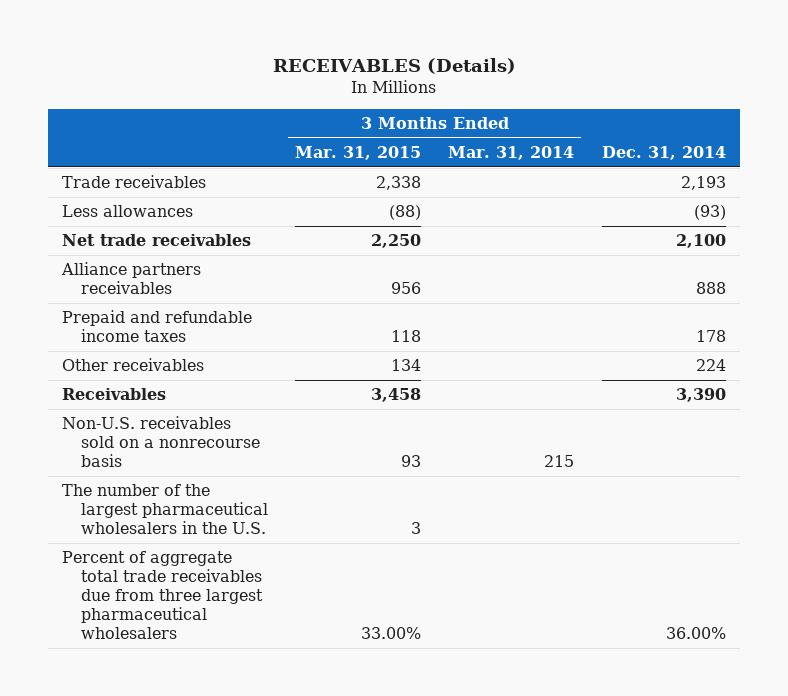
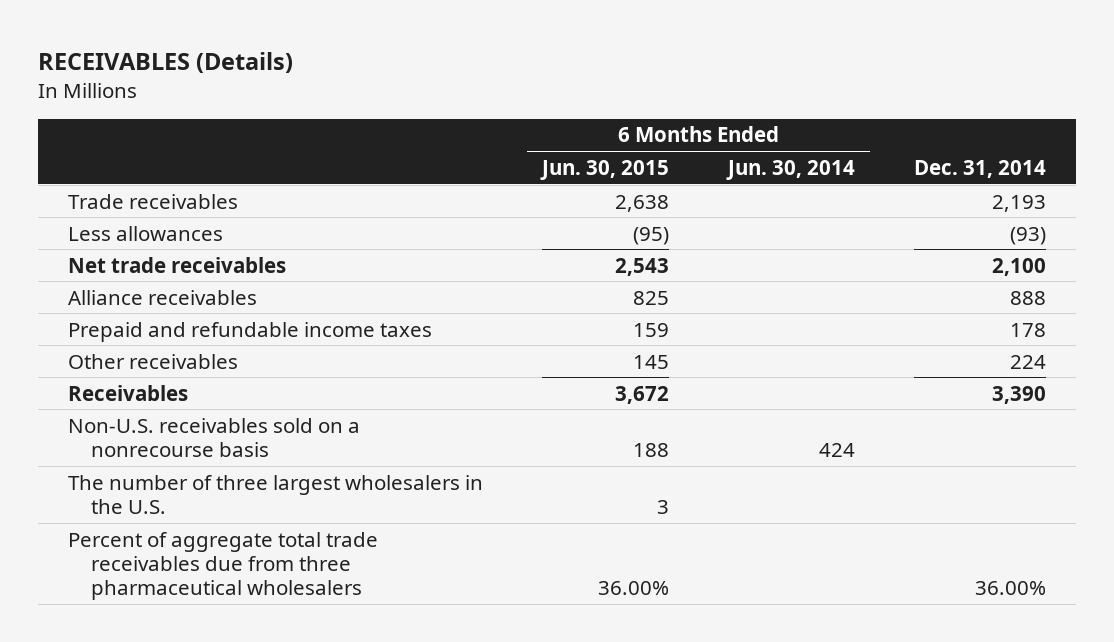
- | 3 Months Ended Mar. 31, 2015 | 3 Months Ended Mar. 31, 2014 | Dec. 31, 2014
+ | 6 Months Ended Jun. 30, 2015 | 6 Months Ended Jun. 30, 2014 | Dec. 31, 2014
- Alliance partners receivables | 956 | | 888
+ Alliance receivables | 825 | | 888
- The number of the largest pharmaceutical wholesalers in the U.S. | 3 | |
- Percent of aggregate total trade receivables due from three largest pharmaceutical wholesalers | 33.00% | | 36.00%
+ The number of three largest wholesalers in the U.S. | 3 | |
+ Percent of aggregate total trade receivables due from three pharmaceutical wholesalers | 36.00% | | 36.00%

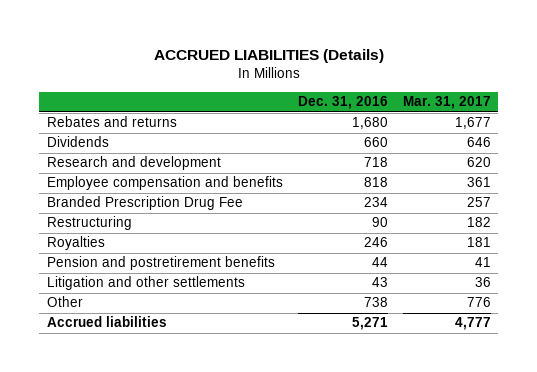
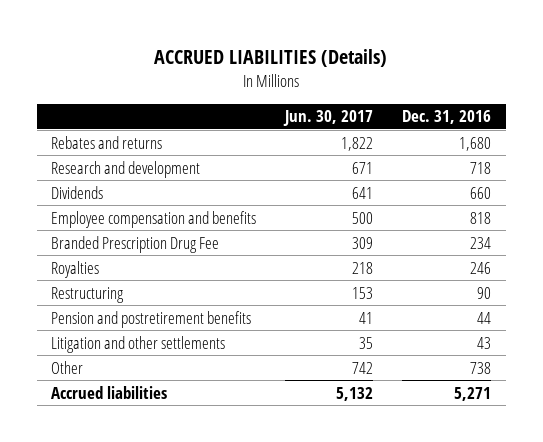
- | Dec. 31, 2016 | Mar. 31, 2017
+ | Jun. 30, 2017 | Dec. 31, 2016
moved down: Dividends | 641 | 660
moved down: Restructuring | 153 | 90

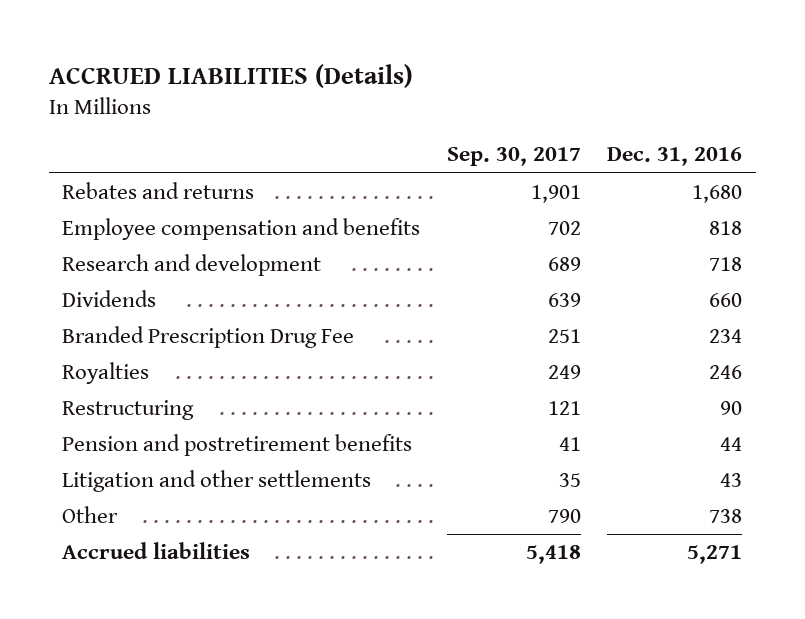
- | Jun. 30, 2017 | Dec. 31, 2016
+ | Sep. 30, 2017 | Dec. 31, 2016
moved up: Employee compensation and benefits | 702 | 818

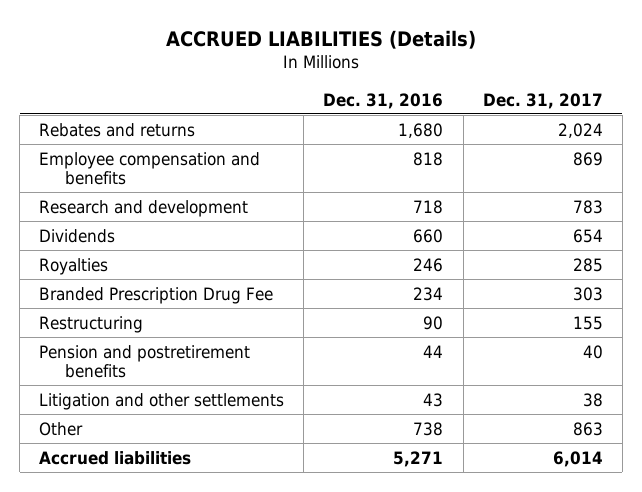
- | Sep. 30, 2017 | Dec. 31, 2016
+ | Dec. 31, 2016 | Dec. 31, 2017
moved down: Branded Prescription Drug Fee | 234 | 303

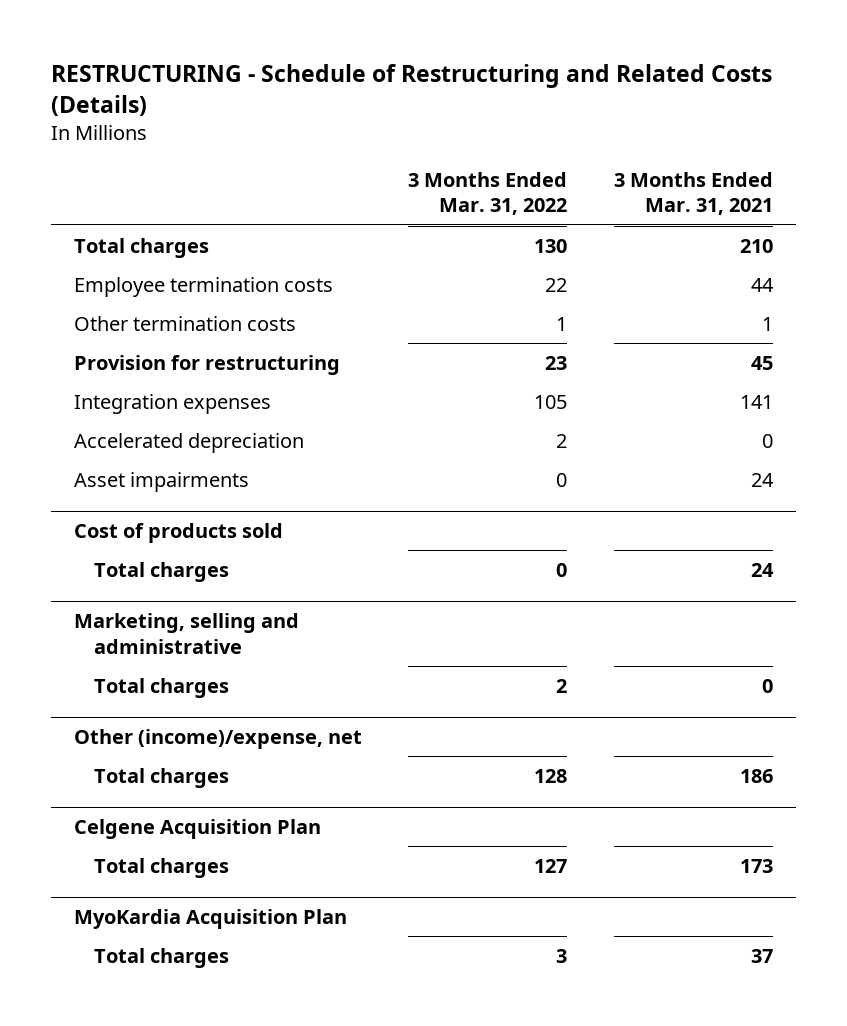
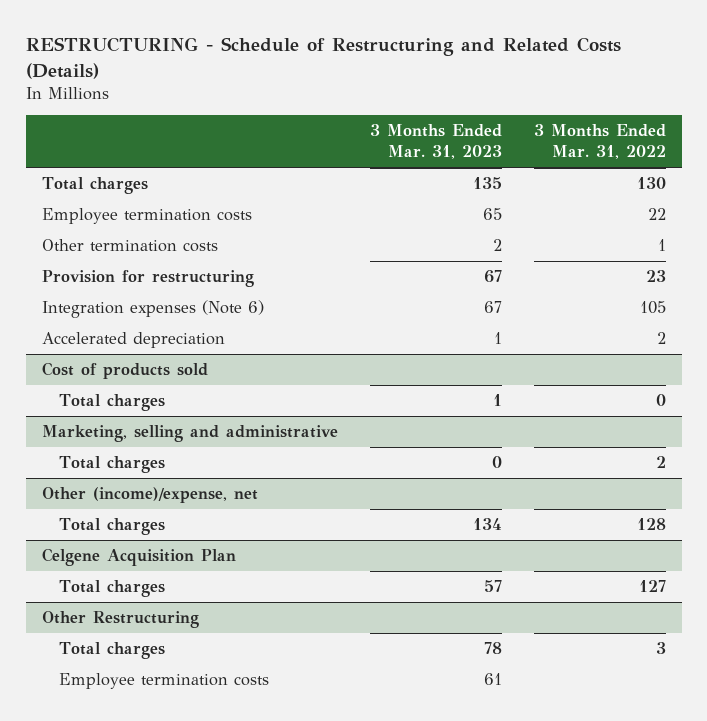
- | 3 Months Ended Mar. 31, 2022 | 3 Months Ended Mar. 31, 2021
+ | 3 Months Ended Mar. 31, 2023 | 3 Months Ended Mar. 31, 2022
- Integration expenses | 105 | 141
+ Integration expenses (Note 6) | 67 | 105
- Asset impairments | 0 | 24
- MyoKardia Acquisition Plan
+ Other Restructuring
+ Employee termination costs | 61 |

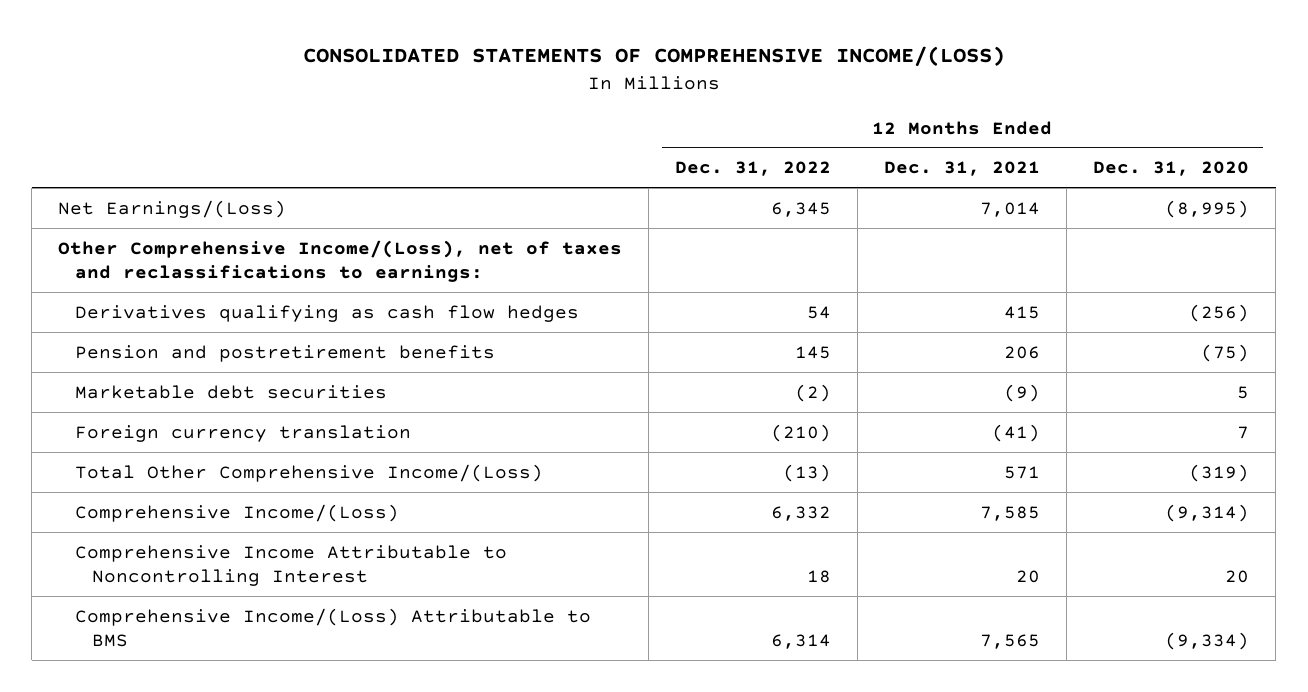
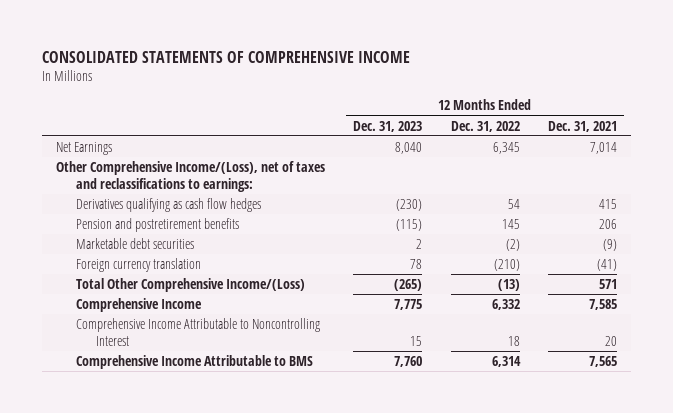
- CONSOLIDATED STATEMENTS OF COMPREHENSIVE INCOME/(LOSS)
+ CONSOLIDATED STATEMENTS OF COMPREHENSIVE INCOME
- | 12 Months Ended Dec. 31, 2022 | 12 Months Ended Dec. 31, 2021 | 12 Months Ended Dec. 31, 2020
+ | 12 Months Ended Dec. 31, 2023 | 12 Months Ended Dec. 31, 2022 | 12 Months Ended Dec. 31, 2021
- Net Earnings/(Loss) | 6,345 | 7,014 | (8,995)
+ Net Earnings | 8,040 | 6,345 | 7,014
- Comprehensive Income/(Loss) | 6,332 | 7,585 | (9,314)
+ Comprehensive Income | 7,775 | 6,332 | 7,585
- Comprehensive Income/(Loss) Attributable to BMS | 6,314 | 7,565 | (9,334)
+ Comprehensive Income Attributable to BMS | 7,760 | 6,314 | 7,565

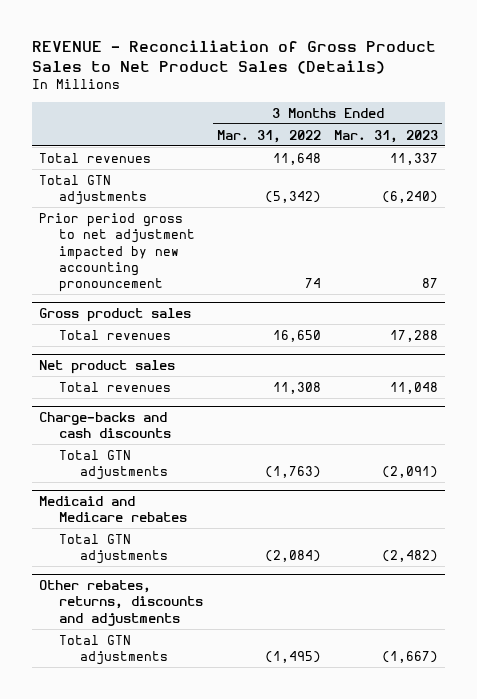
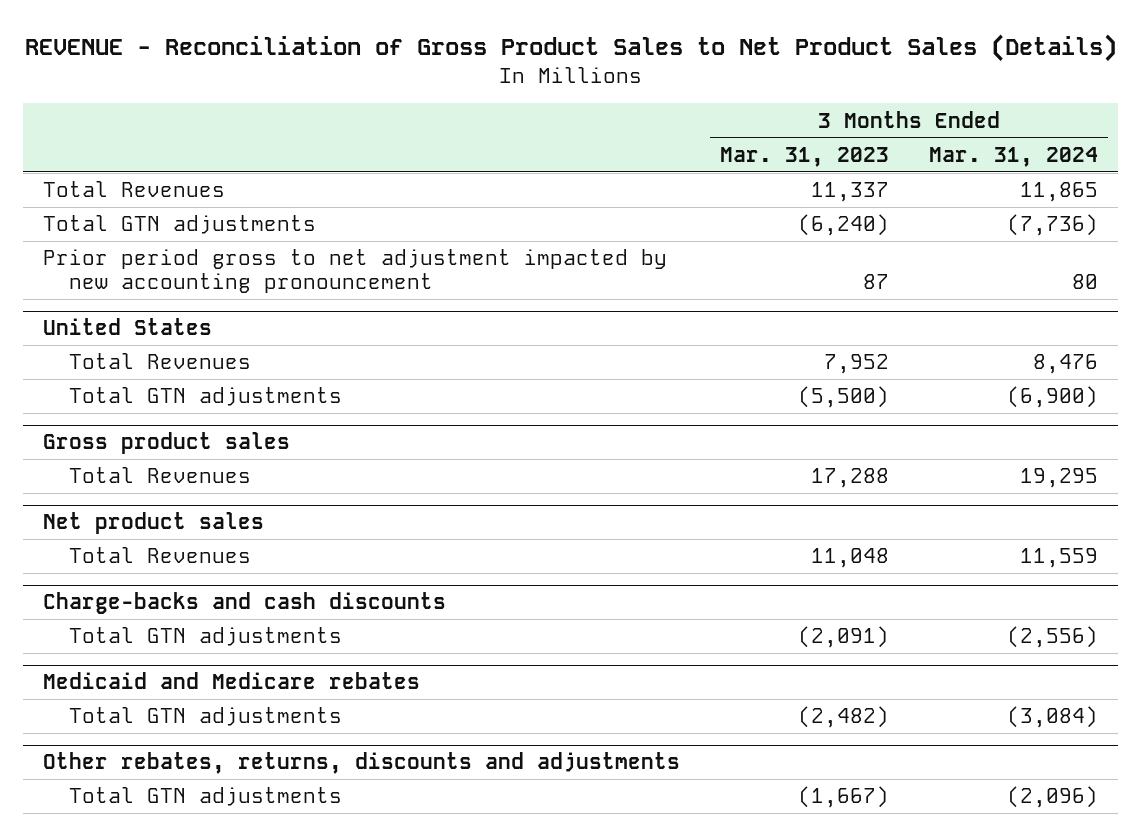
- | 3 Months Ended Mar. 31, 2022 | 3 Months Ended Mar. 31, 2023
+ | 3 Months Ended Mar. 31, 2023 | 3 Months Ended Mar. 31, 2024
- Total revenues | 11,648 | 11,337
+ Total Revenues | 11,337 | 11,865
+ United States
+ Total Revenues | 7,952 | 8,476
+ Total GTN adjustments | (5,500) | (6,900)
@ Gross product sales
- Total revenues | 16,650 | 17,288
+ Total Revenues | 17,288 | 19,295
@ Net product sales
- Total revenues | 11,308 | 11,048
+ Total Revenues | 11,048 | 11,559

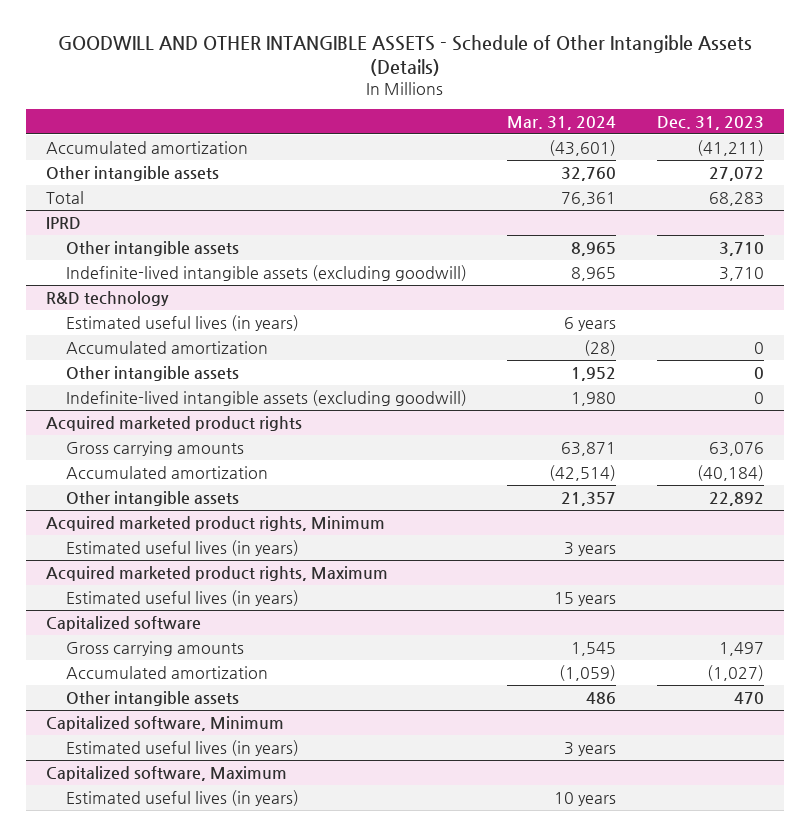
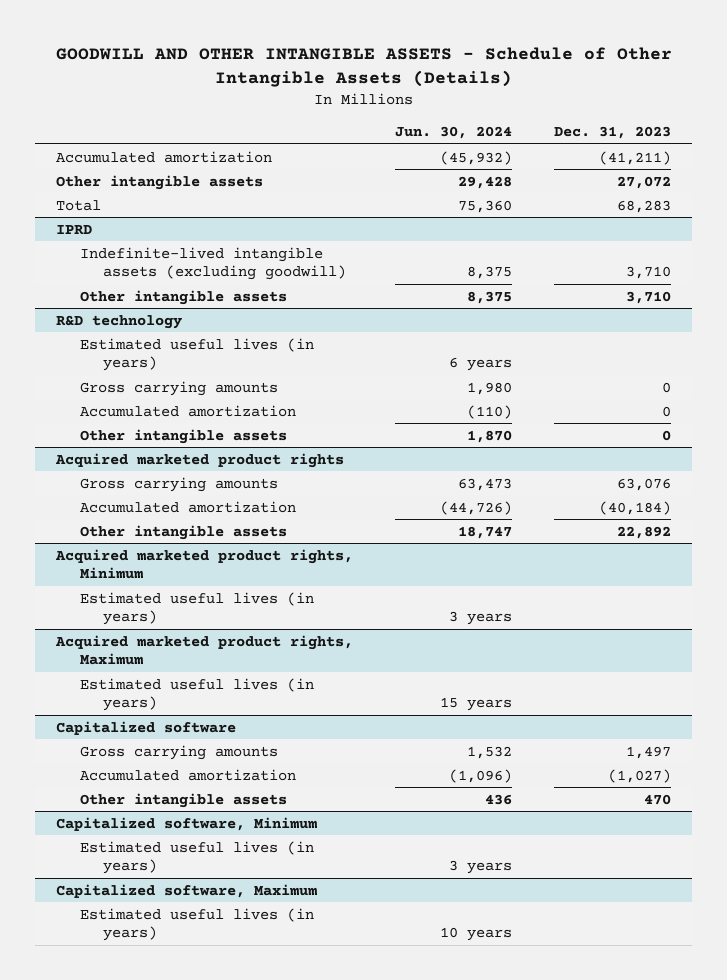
- | Mar. 31, 2024 | Dec. 31, 2023
+ | Jun. 30, 2024 | Dec. 31, 2023
@ IPRD
moved down: Other intangible assets | 8,375 | 3,710
@ R&D technology
+ Gross carrying amounts | 1,980 | 0
- Indefinite-lived intangible assets (excluding goodwill) | 1,980 | 0

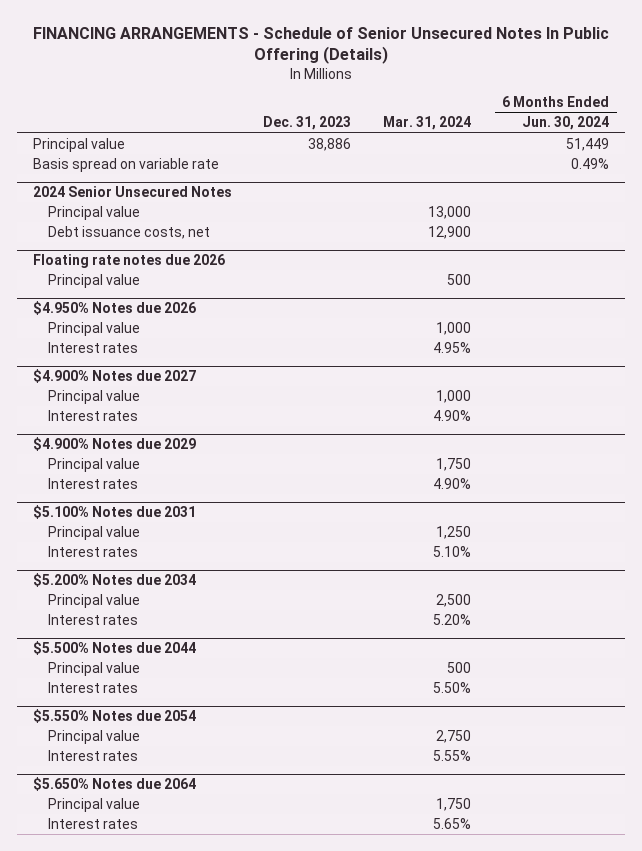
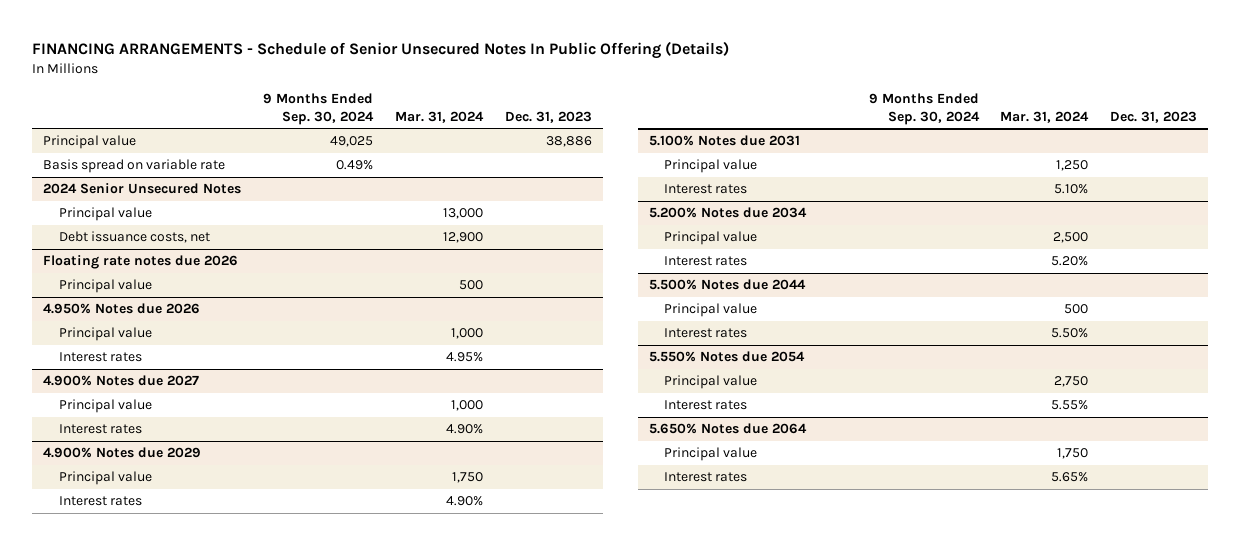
- | Dec. 31, 2023 | Mar. 31, 2024 | 6 Months Ended Jun. 30, 2024
+ | 9 Months Ended Sep. 30, 2024 | Mar. 31, 2024 | Dec. 31, 2023
- $4.950% Notes due 2026
+ 4.950% Notes due 2026
- $4.900% Notes due 2027
+ 4.900% Notes due 2027
- $4.900% Notes due 2029
+ 4.900% Notes due 2029
- $5.100% Notes due 2031
+ 5.100% Notes due 2031
- $5.200% Notes due 2034
+ 5.200% Notes due 2034
- $5.500% Notes due 2044
+ 5.500% Notes due 2044
- $5.550% Notes due 2054
+ 5.550% Notes due 2054
- $5.650% Notes due 2064
+ 5.650% Notes due 2064

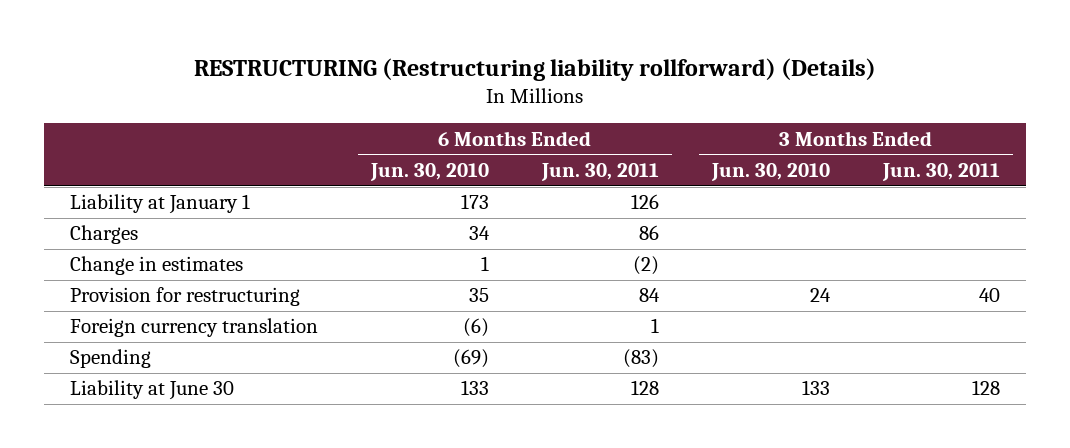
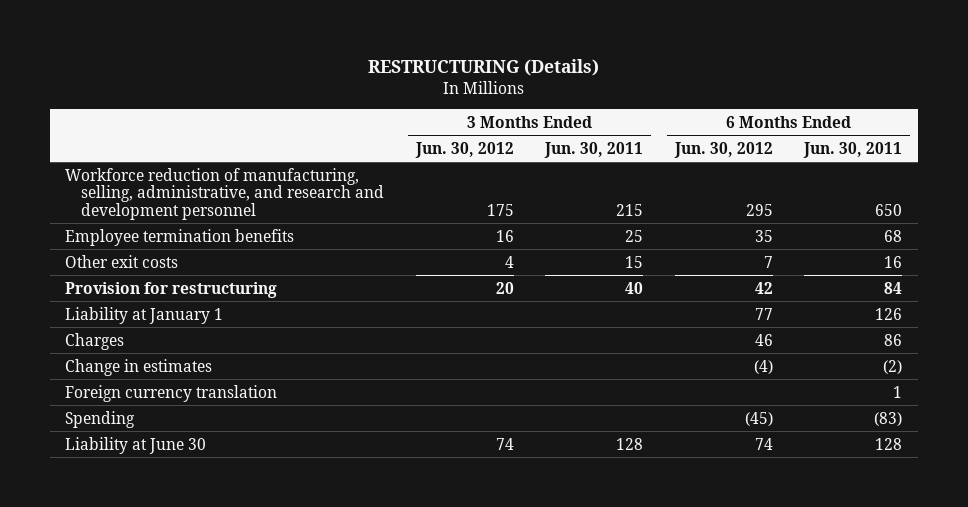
- RESTRUCTURING (Restructuring liability rollforward) (Details)
+ RESTRUCTURING (Details)
- | 6 Months Ended Jun. 30, 2010 | 6 Months Ended Jun. 30, 2011 | 3 Months Ended Jun. 30, 2010 | 3 Months Ended Jun. 30, 2011
+ | 3 Months Ended Jun. 30, 2012 | 3 Months Ended Jun. 30, 2011 | 6 Months Ended Jun. 30, 2012 | 6 Months Ended Jun. 30, 2011
+ Workforce reduction of manufacturing, selling, administrative, and research and development personnel | 175 | 215 | 295 | 650
+ Employee termination benefits | 16 | 25 | 35 | 68
+ Other exit costs | 4 | 15 | 7 | 16
moved up: Provision for restructuring | 20 | 40 | 42 | 84

